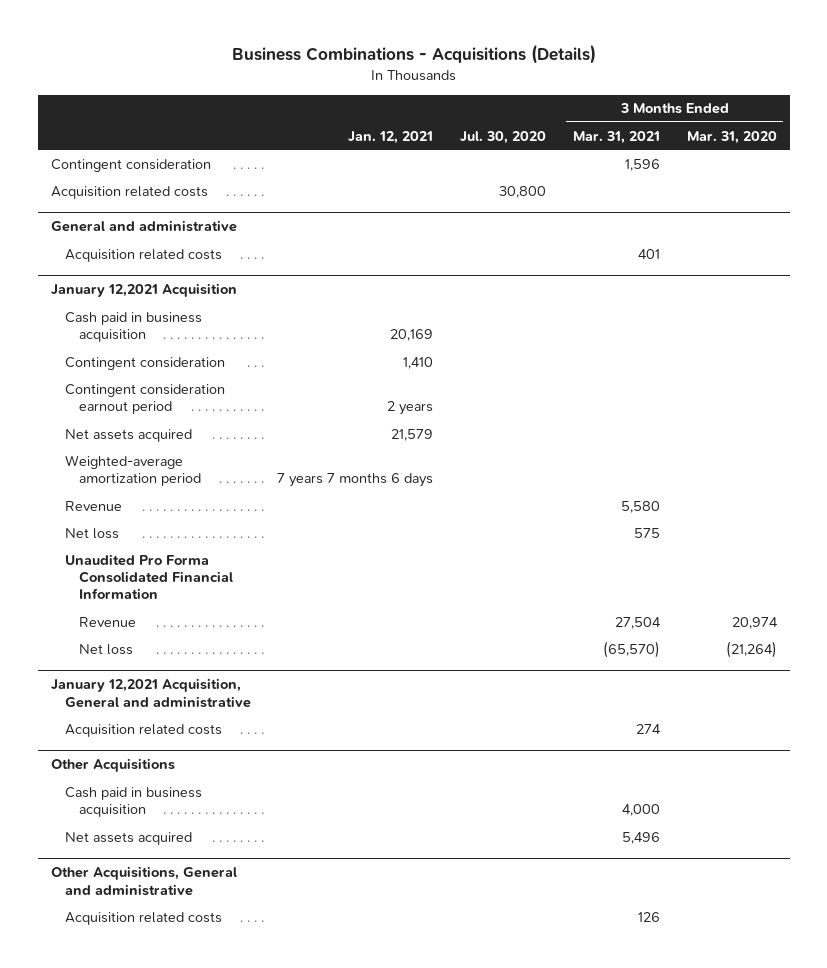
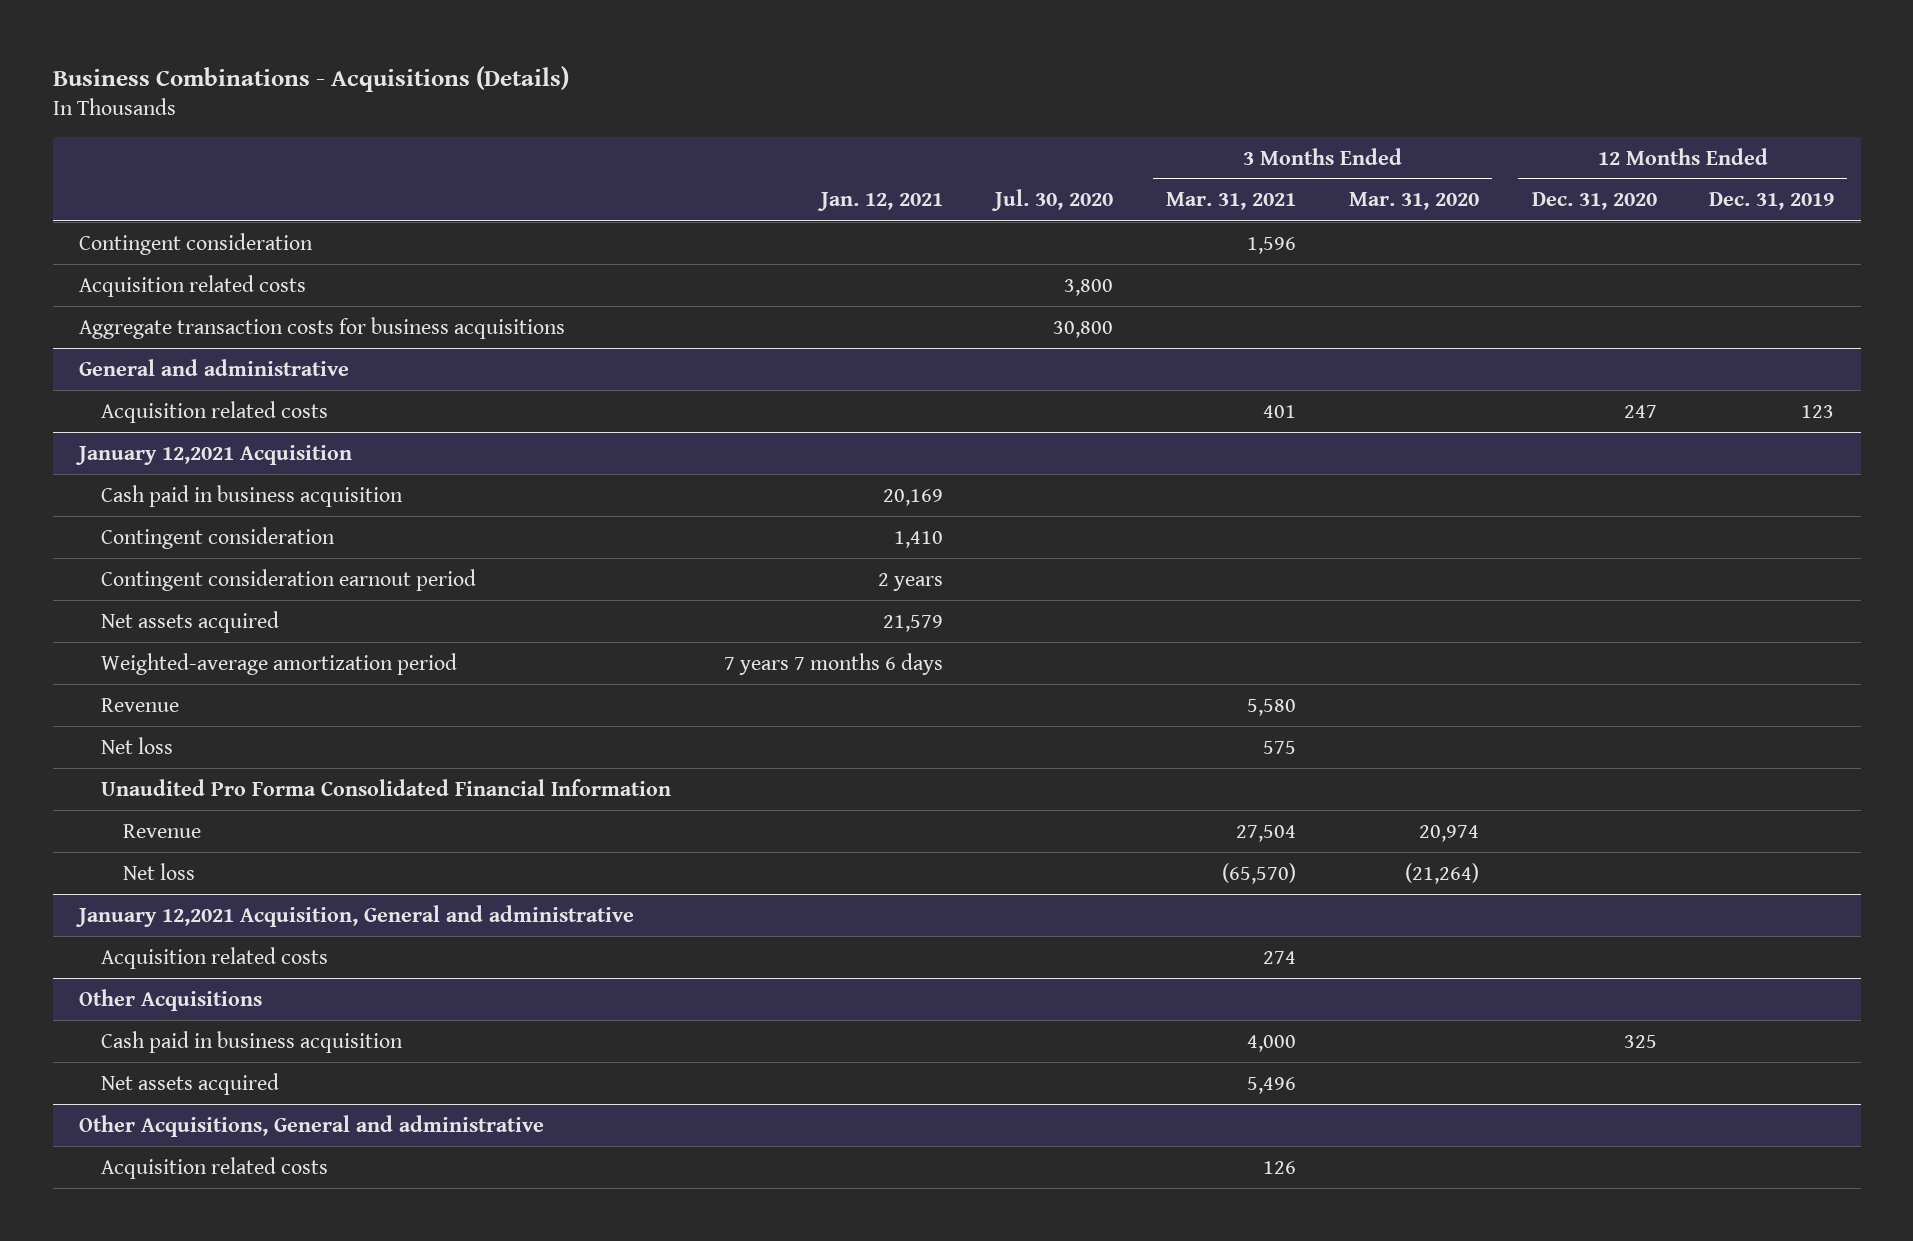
- | Jan. 12, 2021 | Jul. 30, 2020 | 3 Months Ended Mar. 31, 2021 | 3 Months Ended Mar. 31, 2020
+ | Jan. 12, 2021 | Jul. 30, 2020 | 3 Months Ended Mar. 31, 2021 | 3 Months Ended Mar. 31, 2020 | 12 Months Ended Dec. 31, 2020 | 12 Months Ended Dec. 31, 2019
- Acquisition related costs | | 30,800 | |
+ Acquisition related costs | | 3,800 | | | |
+ Aggregate transaction costs for business acquisitions | | 30,800 | | | |

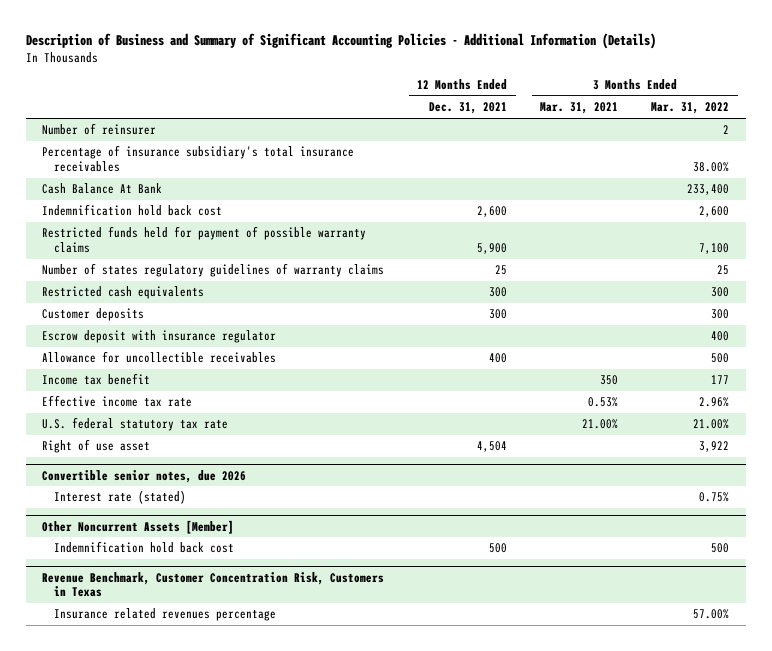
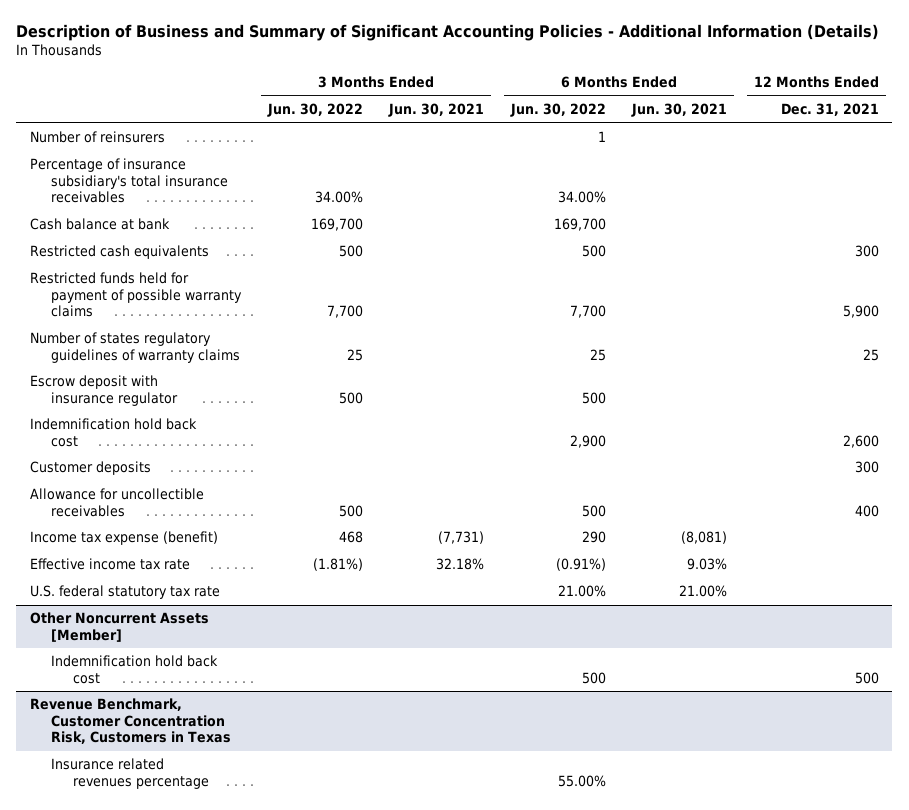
- | 12 Months Ended Dec. 31, 2021 | 3 Months Ended Mar. 31, 2021 | 3 Months Ended Mar. 31, 2022
+ | 3 Months Ended Jun. 30, 2022 | 3 Months Ended Jun. 30, 2021 | 6 Months Ended Jun. 30, 2022 | 6 Months Ended Jun. 30, 2021 | 12 Months Ended Dec. 31, 2021
- Number of reinsurer | | | 2
+ Number of reinsurers | | | 1 | |
- Cash Balance At Bank | | | 233,400
+ Cash balance at bank | 169,700 | | 169,700 | |
moved up: Restricted cash equivalents | 500 | | 500 | | 300
moved down: Indemnification hold back cost | | | 2,900 | | 2,600
moved down: Customer deposits | | | | | 300
- Income tax benefit | | 350 | 177
+ Income tax expense (benefit) | 468 | (7,731) | 290 | (8,081) |
- Right of use asset | 4,504 | | 3,922
- Convertible senior notes, due 2026
- Interest rate (stated) | | | 0.75%

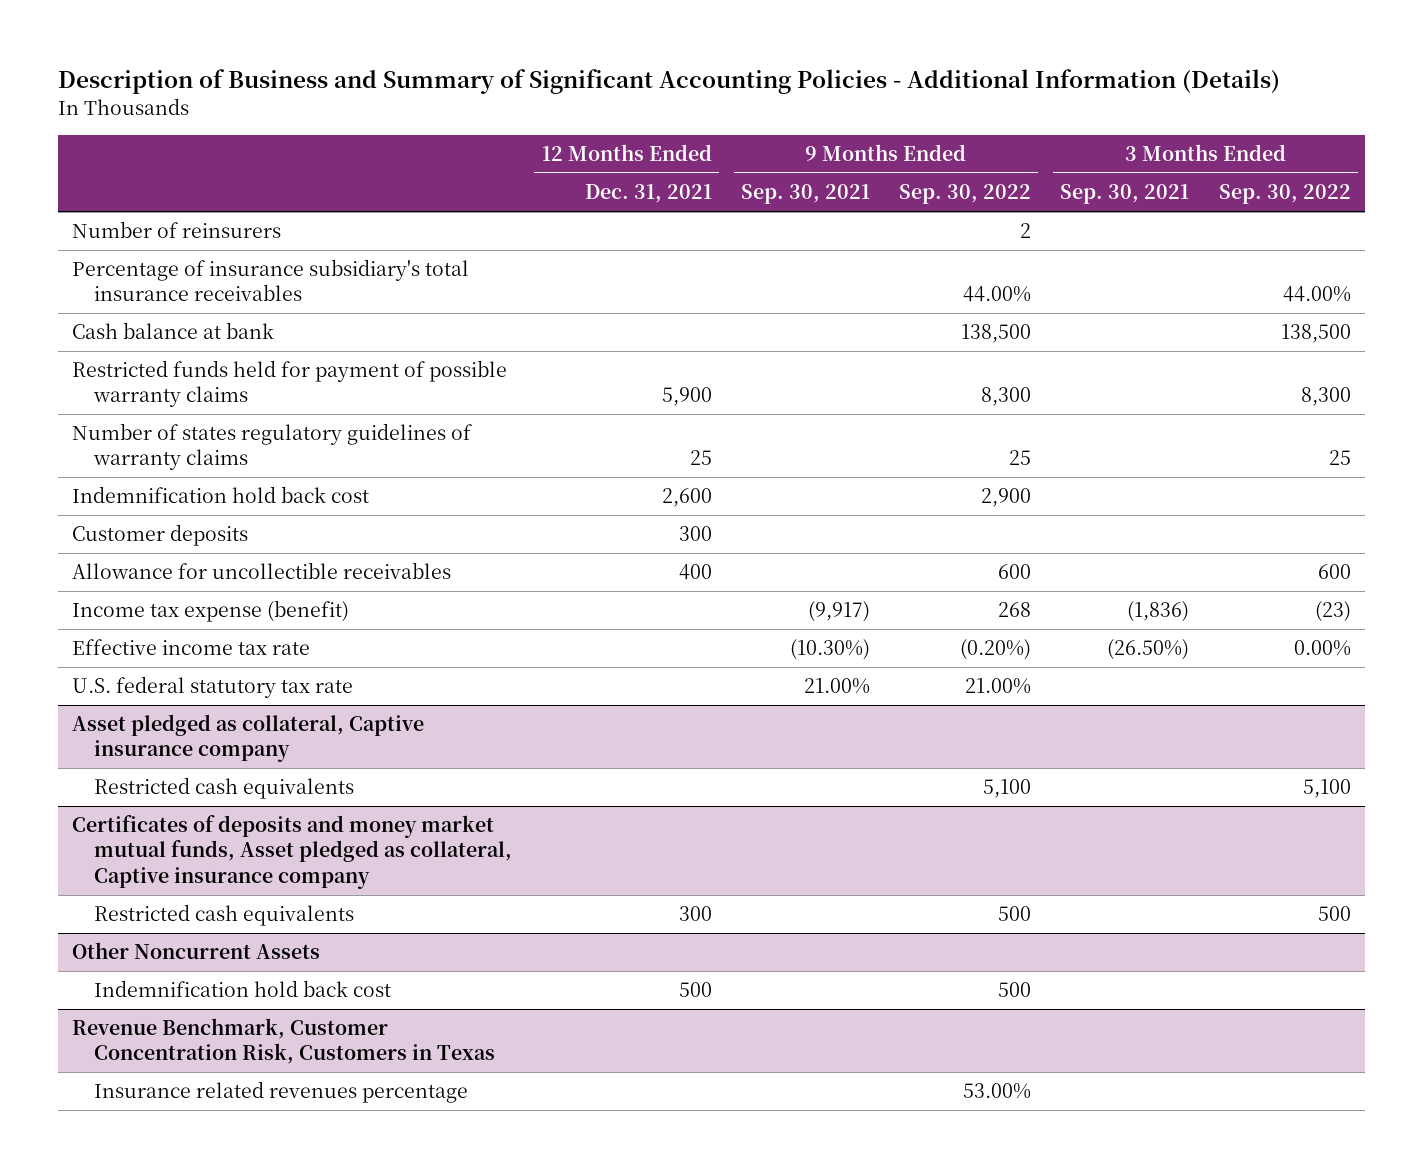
- | 3 Months Ended Jun. 30, 2022 | 3 Months Ended Jun. 30, 2021 | 6 Months Ended Jun. 30, 2022 | 6 Months Ended Jun. 30, 2021 | 12 Months Ended Dec. 31, 2021
+ | 12 Months Ended Dec. 31, 2021 | 9 Months Ended Sep. 30, 2021 | 9 Months Ended Sep. 30, 2022 | 3 Months Ended Sep. 30, 2021 | 3 Months Ended Sep. 30, 2022
- Restricted cash equivalents | 500 | | 500 | | 300
- Escrow deposit with insurance regulator | 500 | | 500 | |
- Other Noncurrent Assets [Member]
+ Asset pledged as collateral, Captive insurance company
+ Restricted cash equivalents | | | 5,100 | | 5,100
+ Certificates of deposits and money market mutual funds, Asset pledged as collateral, Captive insurance company
+ Restricted cash equivalents | 300 | | 500 | | 500
+ Other Noncurrent Assets

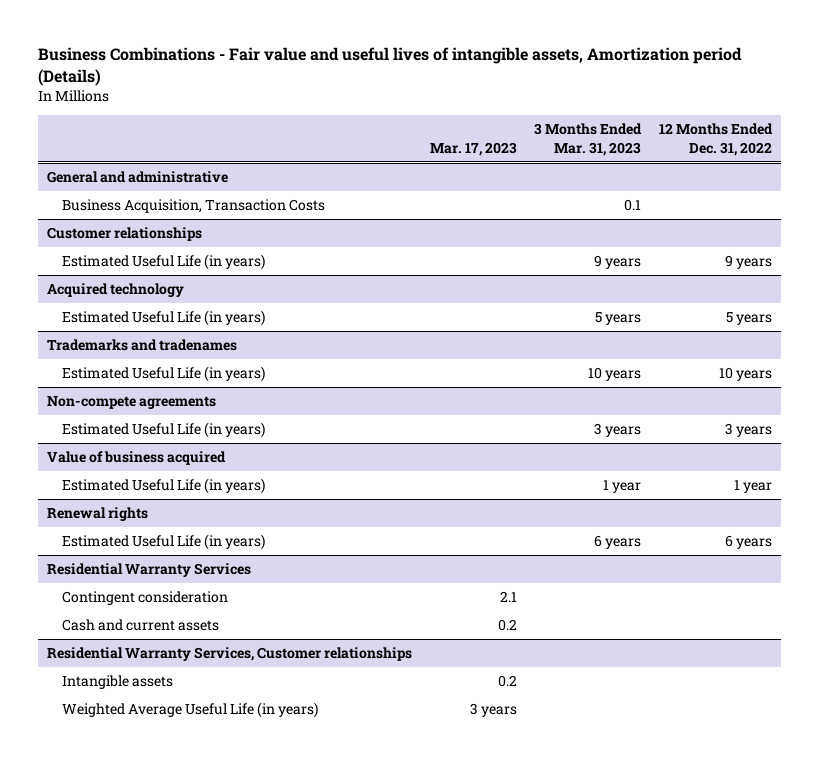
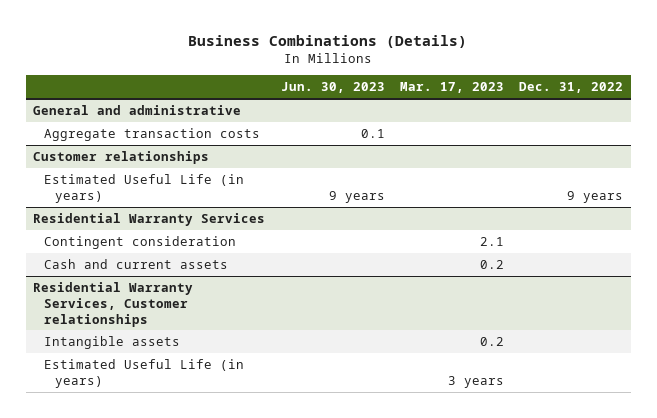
- Business Combinations - Fair value and useful lives of intangible assets, Amortization period (Details)
+ Business Combinations (Details)
- | Mar. 17, 2023 | 3 Months Ended Mar. 31, 2023 | 12 Months Ended Dec. 31, 2022
+ | Jun. 30, 2023 | Mar. 17, 2023 | Dec. 31, 2022
@ General and administrative
- Business Acquisition, Transaction Costs | | 0.1 |
+ Aggregate transaction costs | 0.1 | |
- Acquired technology
- Estimated Useful Life (in years) | | 5 years | 5 years
- Trademarks and tradenames
- Estimated Useful Life (in years) | | 10 years | 10 years
- Non-compete agreements
- Estimated Useful Life (in years) | | 3 years | 3 years
- Value of business acquired
- Estimated Useful Life (in years) | | 1 year | 1 year
- Renewal rights
- Estimated Useful Life (in years) | | 6 years | 6 years
@ Residential Warranty Services, Customer relationships
- Weighted Average Useful Life (in years) | 3 years | |
+ Estimated Useful Life (in years) | | 3 years |

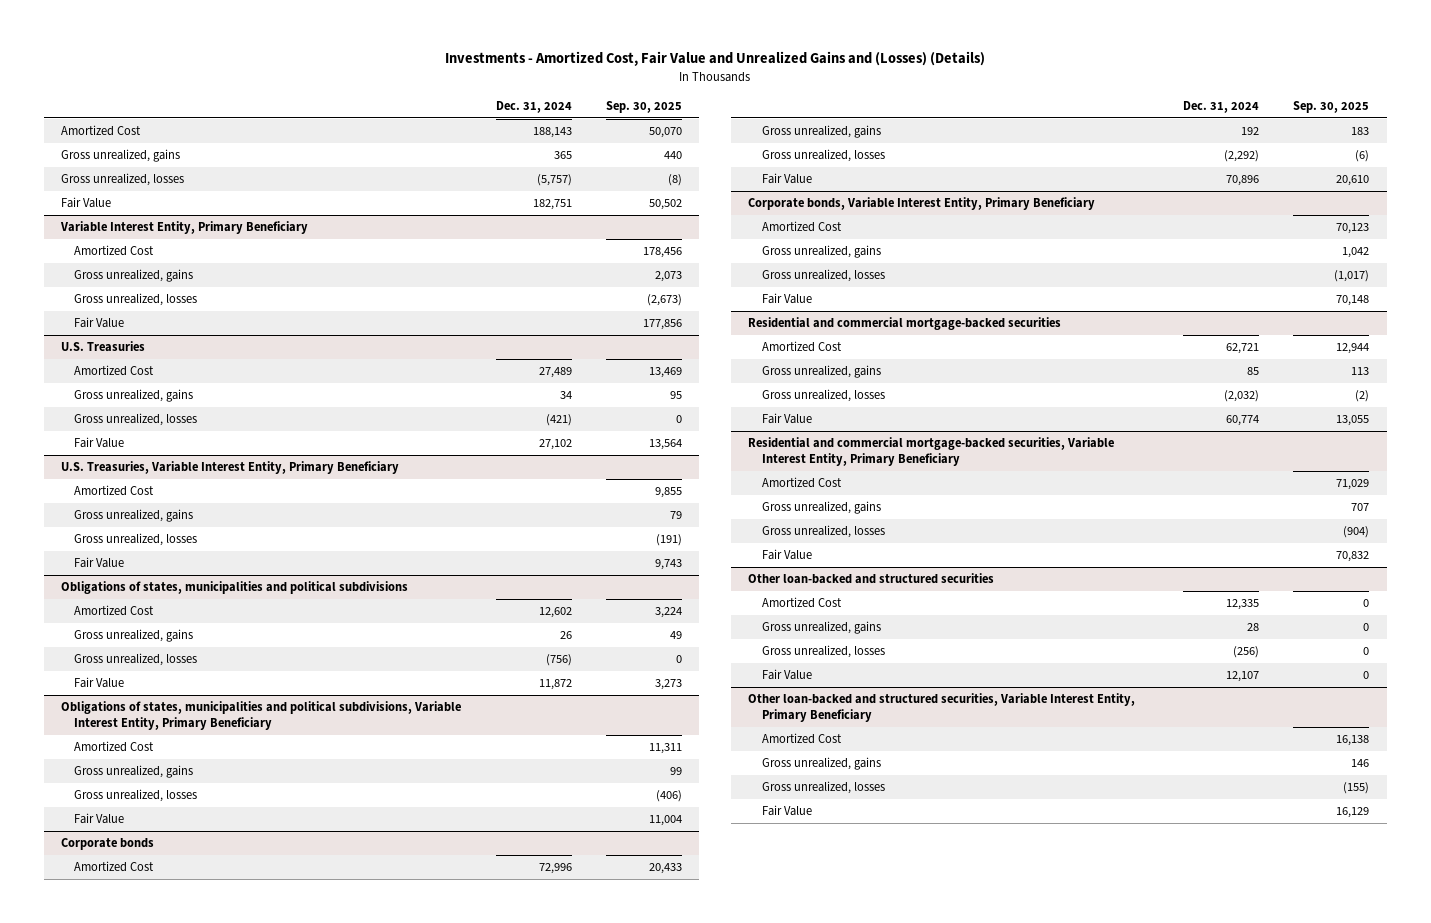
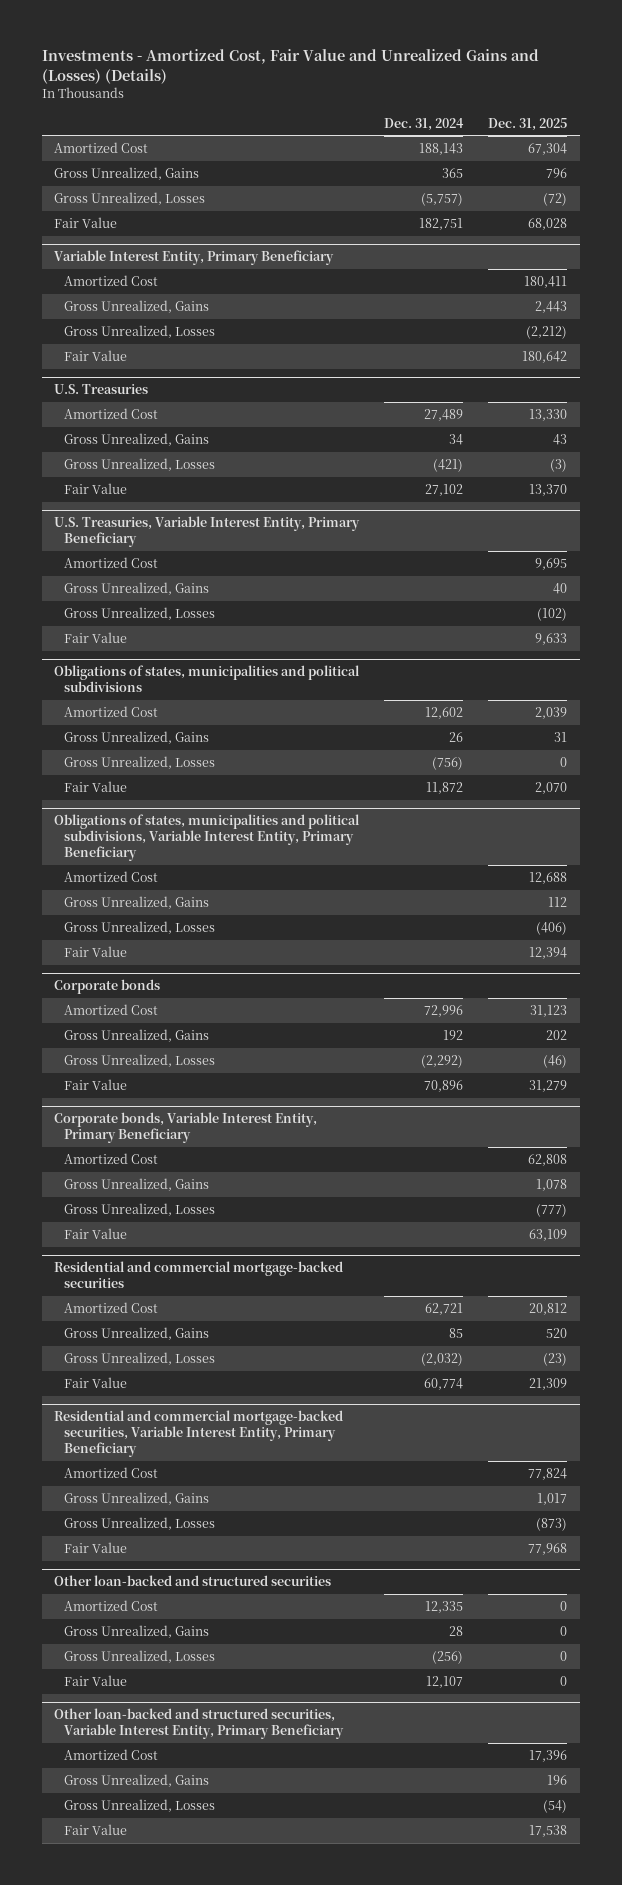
- | Dec. 31, 2024 | Sep. 30, 2025
+ | Dec. 31, 2024 | Dec. 31, 2025
- Gross unrealized, gains | 365 | 440
- Gross unrealized, losses | (5,757) | (8)
+ Gross Unrealized, Gains | 365 | 796
+ Gross Unrealized, Losses | (5,757) | (72)
@ Variable Interest Entity, Primary Beneficiary
- Gross unrealized, gains | | 2,073
- Gross unrealized, losses | | (2,673)
+ Gross Unrealized, Gains | | 2,443
+ Gross Unrealized, Losses | | (2,212)
@ U.S. Treasuries
- Gross unrealized, gains | 34 | 95
- Gross unrealized, losses | (421) | 0
+ Gross Unrealized, Gains | 34 | 43
+ Gross Unrealized, Losses | (421) | (3)
@ U.S. Treasuries, Variable Interest Entity, Primary Beneficiary
- Gross unrealized, gains | | 79
- Gross unrealized, losses | | (191)
+ Gross Unrealized, Gains | | 40
+ Gross Unrealized, Losses | | (102)
@ Obligations of states, municipalities and political subdivisions
- Gross unrealized, gains | 26 | 49
- Gross unrealized, losses | (756) | 0
+ Gross Unrealized, Gains | 26 | 31
+ Gross Unrealized, Losses | (756) | 0
@ Obligations of states, municipalities and political subdivisions, Variable Interest Entity, Primary Beneficiary
- Gross unrealized, gains | | 99
- Gross unrealized, losses | | (406)
+ Gross Unrealized, Gains | | 112
+ Gross Unrealized, Losses | | (406)
@ Corporate bonds
- Gross unrealized, gains | 192 | 183
- Gross unrealized, losses | (2,292) | (6)
+ Gross Unrealized, Gains | 192 | 202
+ Gross Unrealized, Losses | (2,292) | (46)
@ Corporate bonds, Variable Interest Entity, Primary Beneficiary
- Gross unrealized, gains | | 1,042
- Gross unrealized, losses | | (1,017)
+ Gross Unrealized, Gains | | 1,078
+ Gross Unrealized, Losses | | (777)
@ Residential and commercial mortgage-backed securities
- Gross unrealized, gains | 85 | 113
- Gross unrealized, losses | (2,032) | (2)
+ Gross Unrealized, Gains | 85 | 520
+ Gross Unrealized, Losses | (2,032) | (23)
@ Residential and commercial mortgage-backed securities, Variable Interest Entity, Primary Beneficiary
- Gross unrealized, gains | | 707
- Gross unrealized, losses | | (904)
+ Gross Unrealized, Gains | | 1,017
+ Gross Unrealized, Losses | | (873)
@ Other loan-backed and structured securities
- Gross unrealized, gains | 28 | 0
- Gross unrealized, losses | (256) | 0
+ Gross Unrealized, Gains | 28 | 0
+ Gross Unrealized, Losses | (256) | 0
@ Other loan-backed and structured securities, Variable Interest Entity, Primary Beneficiary
- Gross unrealized, gains | | 146
- Gross unrealized, losses | | (155)
+ Gross Unrealized, Gains | | 196
+ Gross Unrealized, Losses | | (54)

